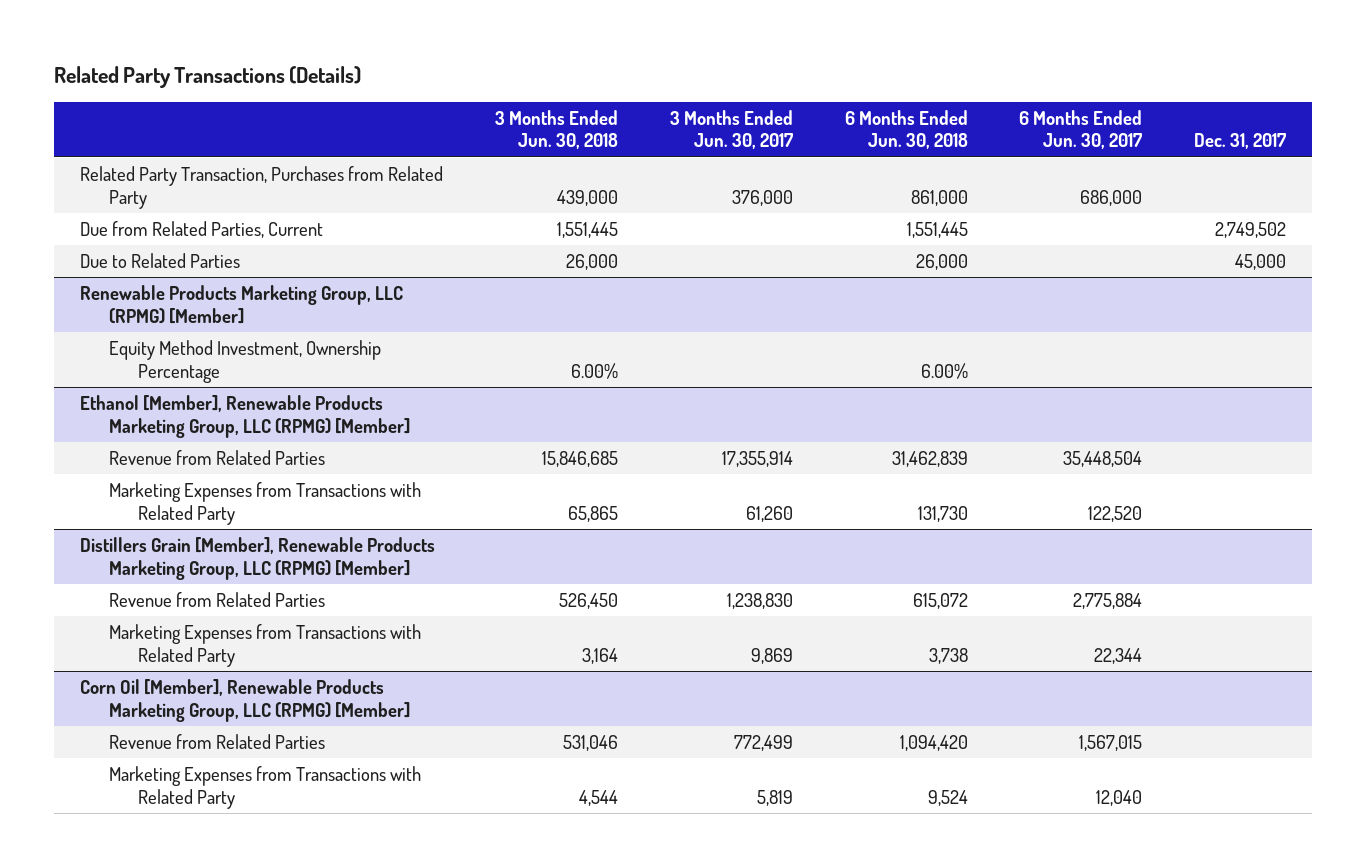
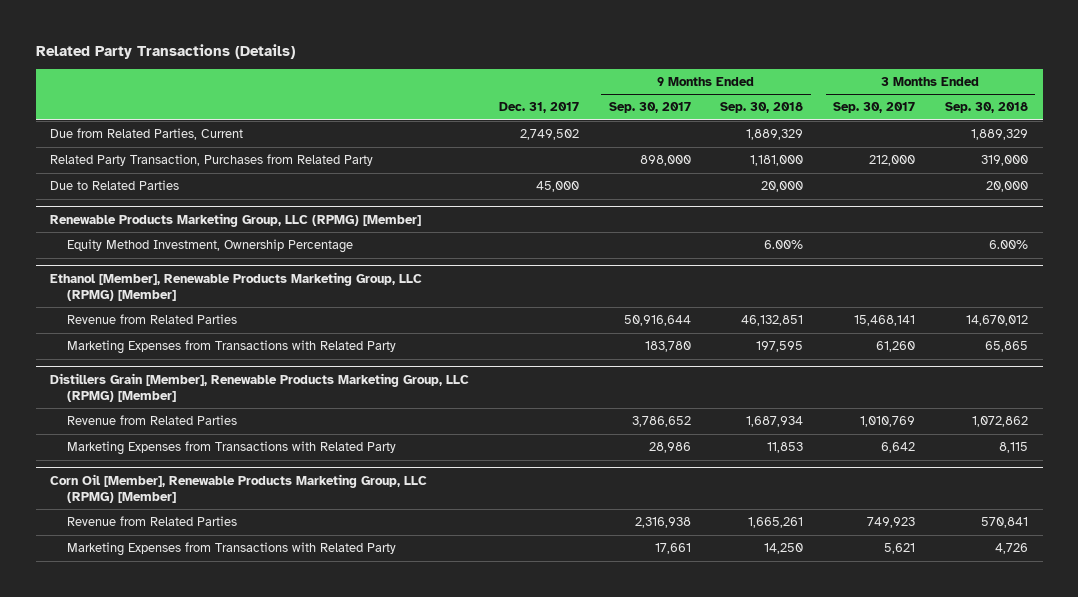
- | 3 Months Ended Jun. 30, 2018 | 3 Months Ended Jun. 30, 2017 | 6 Months Ended Jun. 30, 2018 | 6 Months Ended Jun. 30, 2017 | Dec. 31, 2017
+ | Dec. 31, 2017 | 9 Months Ended Sep. 30, 2017 | 9 Months Ended Sep. 30, 2018 | 3 Months Ended Sep. 30, 2017 | 3 Months Ended Sep. 30, 2018
moved down: Related Party Transaction, Purchases from Related Party | | 898,000 | 1,181,000 | 212,000 | 319,000

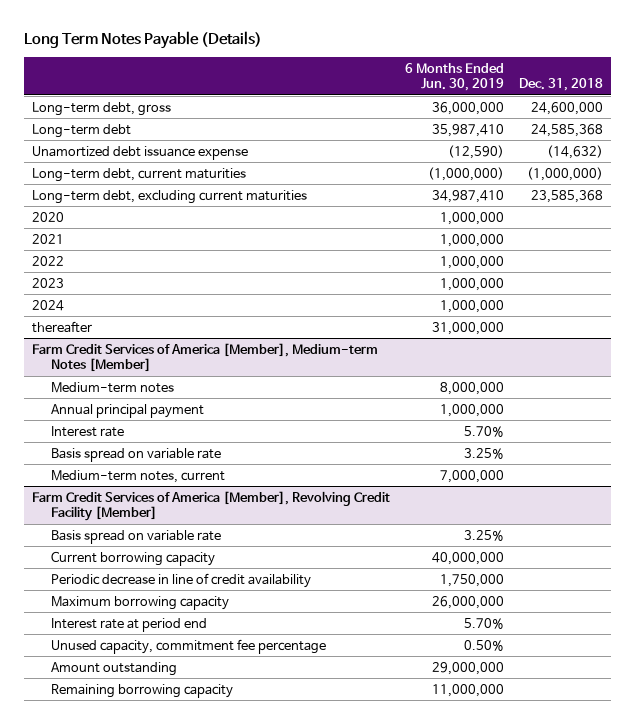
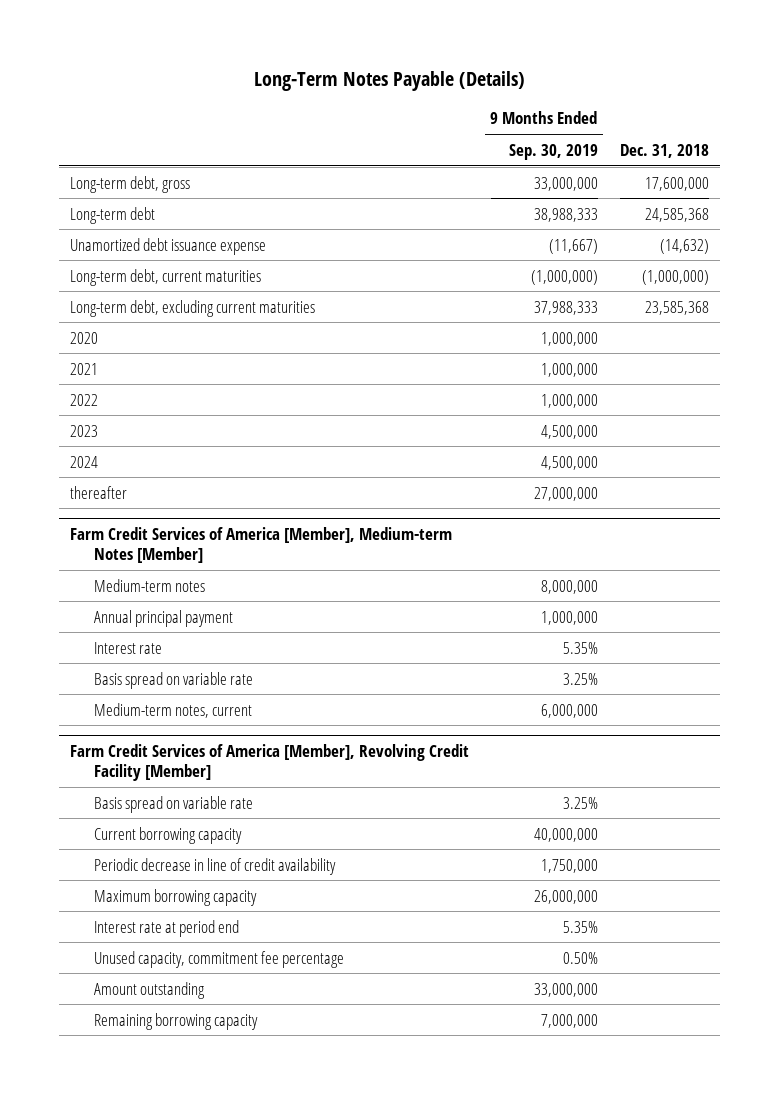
- Long Term Notes Payable (Details)
+ Long-Term Notes Payable (Details)
- | 6 Months Ended Jun. 30, 2019 | Dec. 31, 2018
+ | 9 Months Ended Sep. 30, 2019 | Dec. 31, 2018
- Long-term debt, gross | 36,000,000 | 24,600,000
+ Long-term debt, gross | 33,000,000 | 17,600,000

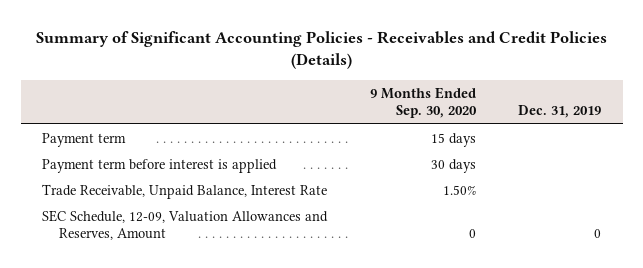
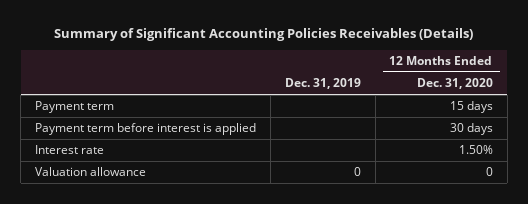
- Summary of Significant Accounting Policies - Receivables and Credit Policies (Details)
+ Summary of Significant Accounting Policies Receivables (Details)
- | 9 Months Ended Sep. 30, 2020 | Dec. 31, 2019
+ | Dec. 31, 2019 | 12 Months Ended Dec. 31, 2020
- Trade Receivable, Unpaid Balance, Interest Rate | 1.50% |
- SEC Schedule, 12-09, Valuation Allowances and Reserves, Amount | 0 | 0
+ Interest rate | | 1.50%
+ Valuation allowance | 0 | 0

